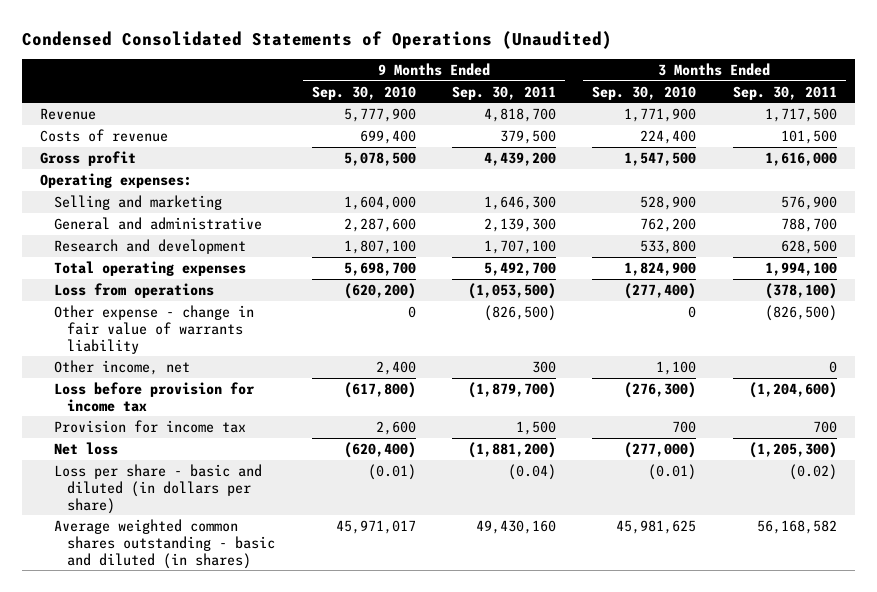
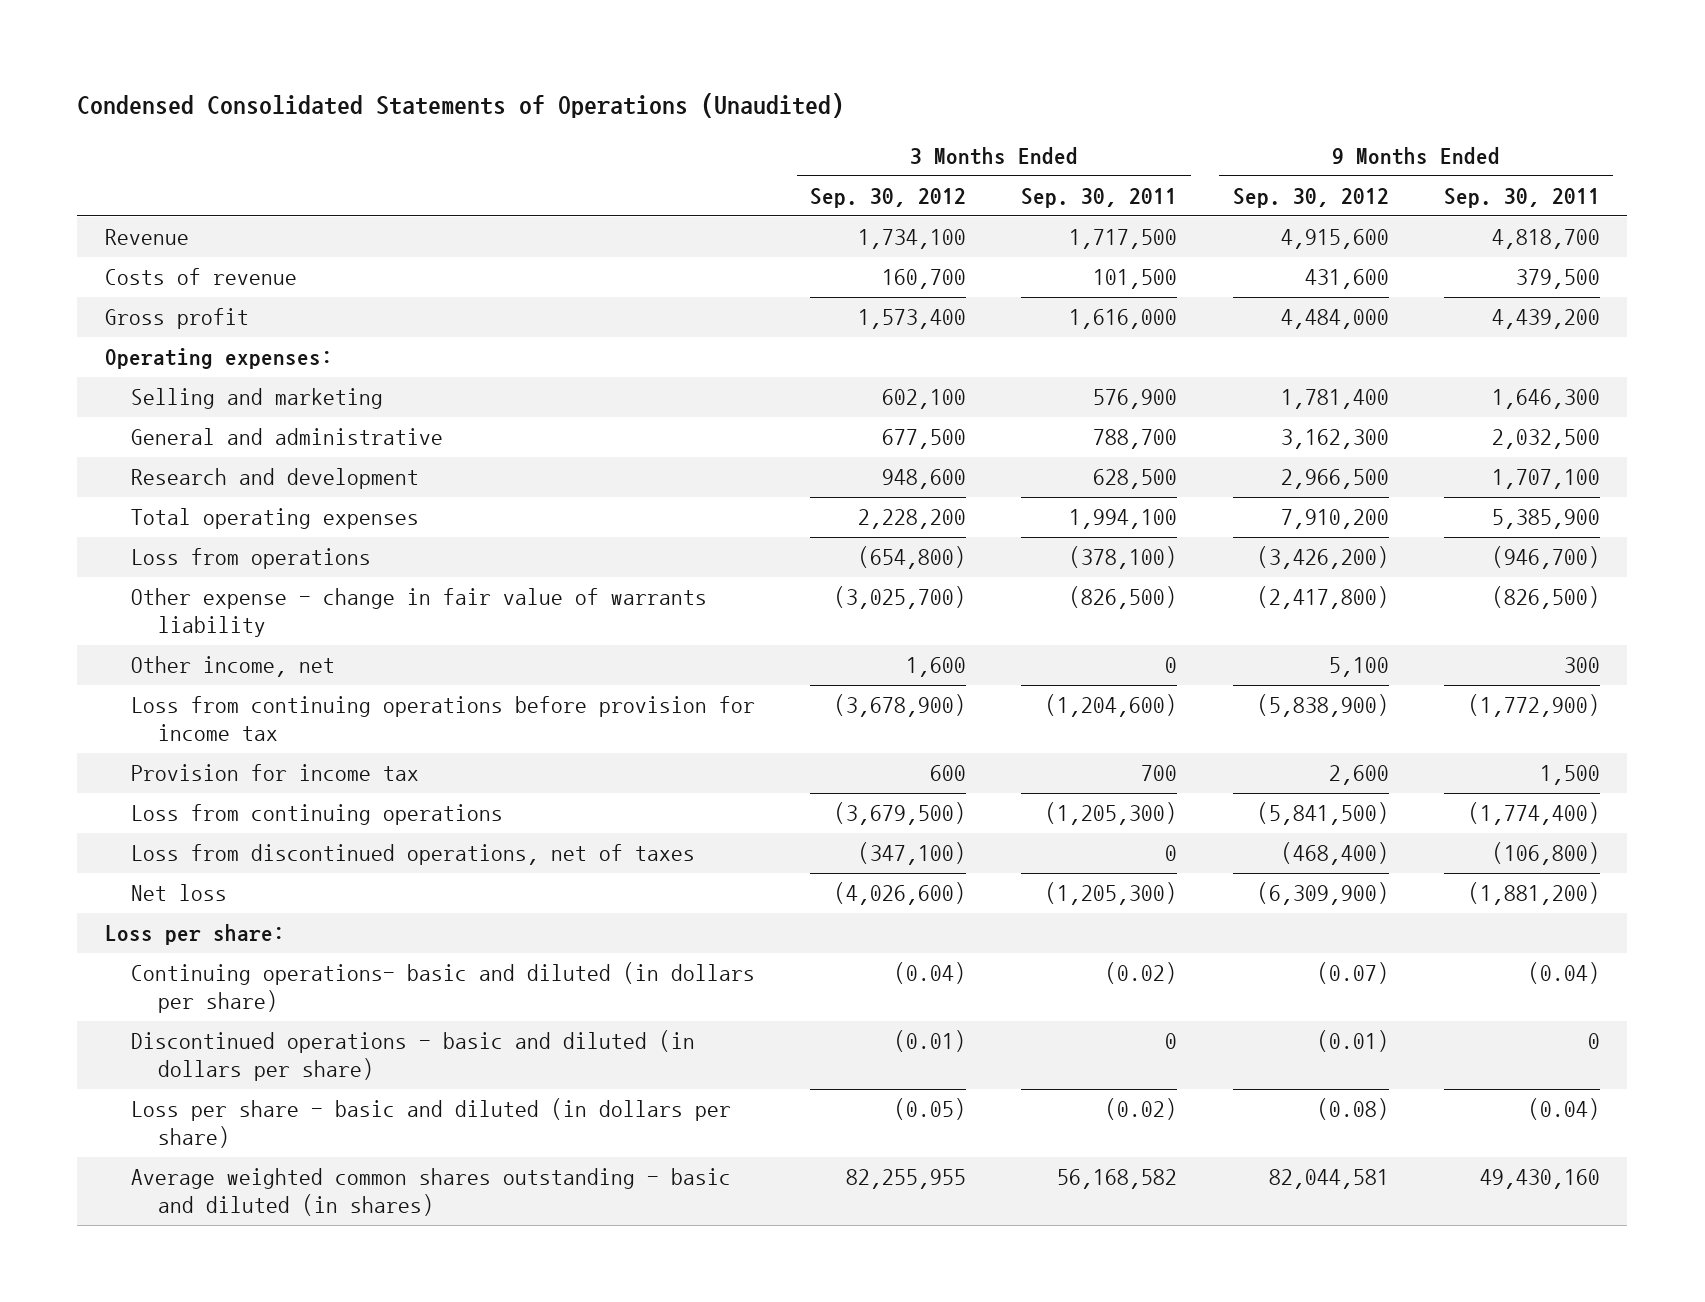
- | 9 Months Ended Sep. 30, 2010 | 9 Months Ended Sep. 30, 2011 | 3 Months Ended Sep. 30, 2010 | 3 Months Ended Sep. 30, 2011
+ | 3 Months Ended Sep. 30, 2012 | 3 Months Ended Sep. 30, 2011 | 9 Months Ended Sep. 30, 2012 | 9 Months Ended Sep. 30, 2011
- General and administrative | 2,287,600 | 2,139,300 | 762,200 | 788,700
+ General and administrative | 677,500 | 788,700 | 3,162,300 | 2,032,500
- Total operating expenses | 5,698,700 | 5,492,700 | 1,824,900 | 1,994,100
- Loss from operations | (620,200) | (1,053,500) | (277,400) | (378,100)
+ Total operating expenses | 2,228,200 | 1,994,100 | 7,910,200 | 5,385,900
+ Loss from operations | (654,800) | (378,100) | (3,426,200) | (946,700)
- Loss before provision for income tax | (617,800) | (1,879,700) | (276,300) | (1,204,600)
+ Loss from continuing operations before provision for income tax | (3,678,900) | (1,204,600) | (5,838,900) | (1,772,900)
+ Loss from continuing operations | (3,679,500) | (1,205,300) | (5,841,500) | (1,774,400)
+ Loss from discontinued operations, net of taxes | (347,100) | 0 | (468,400) | (106,800)
+ Loss per share:
+ Continuing operations- basic and diluted (in dollars per share) | (0.04) | (0.02) | (0.07) | (0.04)
+ Discontinued operations - basic and diluted (in dollars per share) | (0.01) | 0 | (0.01) | 0

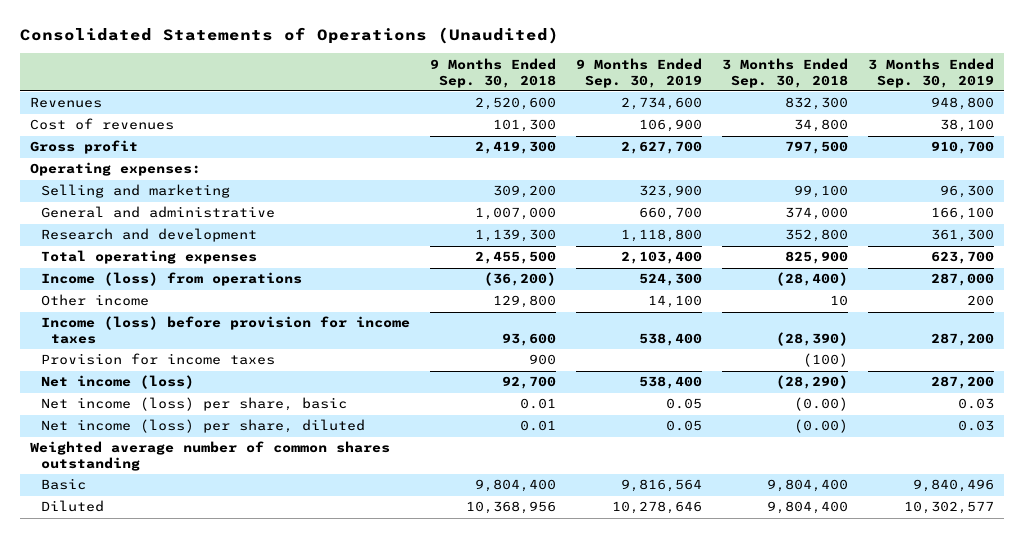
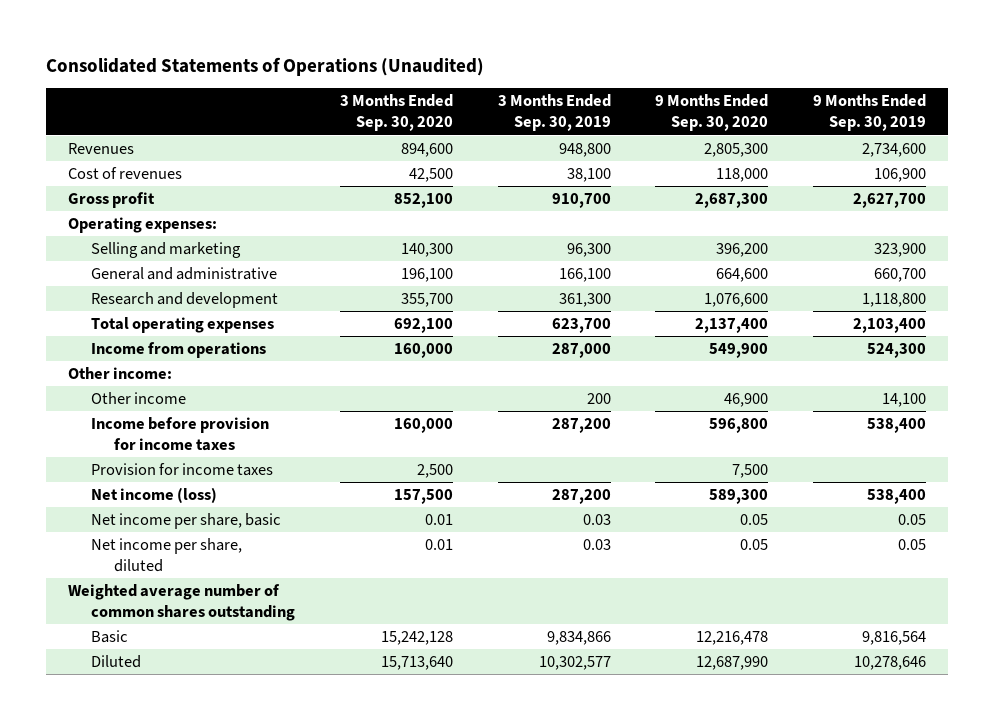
- | 9 Months Ended Sep. 30, 2018 | 9 Months Ended Sep. 30, 2019 | 3 Months Ended Sep. 30, 2018 | 3 Months Ended Sep. 30, 2019
+ | 3 Months Ended Sep. 30, 2020 | 3 Months Ended Sep. 30, 2019 | 9 Months Ended Sep. 30, 2020 | 9 Months Ended Sep. 30, 2019
- Income (loss) from operations | (36,200) | 524,300 | (28,400) | 287,000
+ Income from operations | 160,000 | 287,000 | 549,900 | 524,300
+ Other income:
- Income (loss) before provision for income taxes | 93,600 | 538,400 | (28,390) | 287,200
+ Income before provision for income taxes | 160,000 | 287,200 | 596,800 | 538,400
- Net income (loss) per share, basic | 0.01 | 0.05 | (0.00) | 0.03
- Net income (loss) per share, diluted | 0.01 | 0.05 | (0.00) | 0.03
+ Net income per share, basic | 0.01 | 0.03 | 0.05 | 0.05
+ Net income per share, diluted | 0.01 | 0.03 | 0.05 | 0.05
- Basic | 9,804,400 | 9,816,564 | 9,804,400 | 9,840,496
+ Basic | 15,242,128 | 9,834,866 | 12,216,478 | 9,816,564

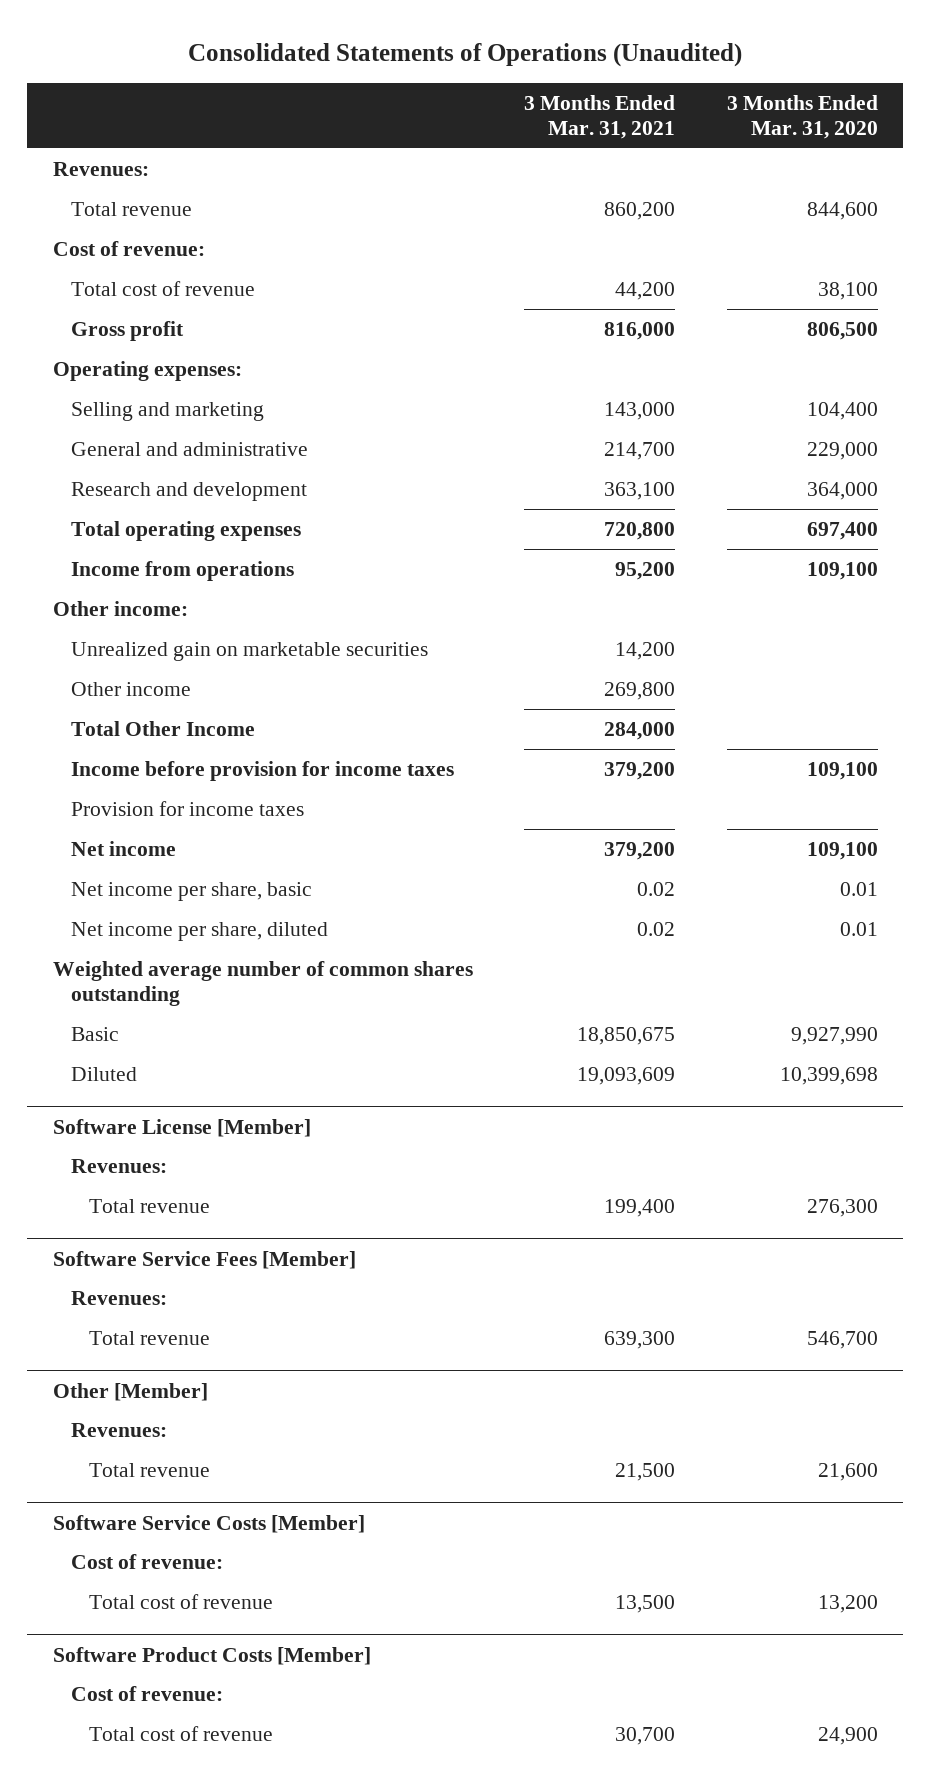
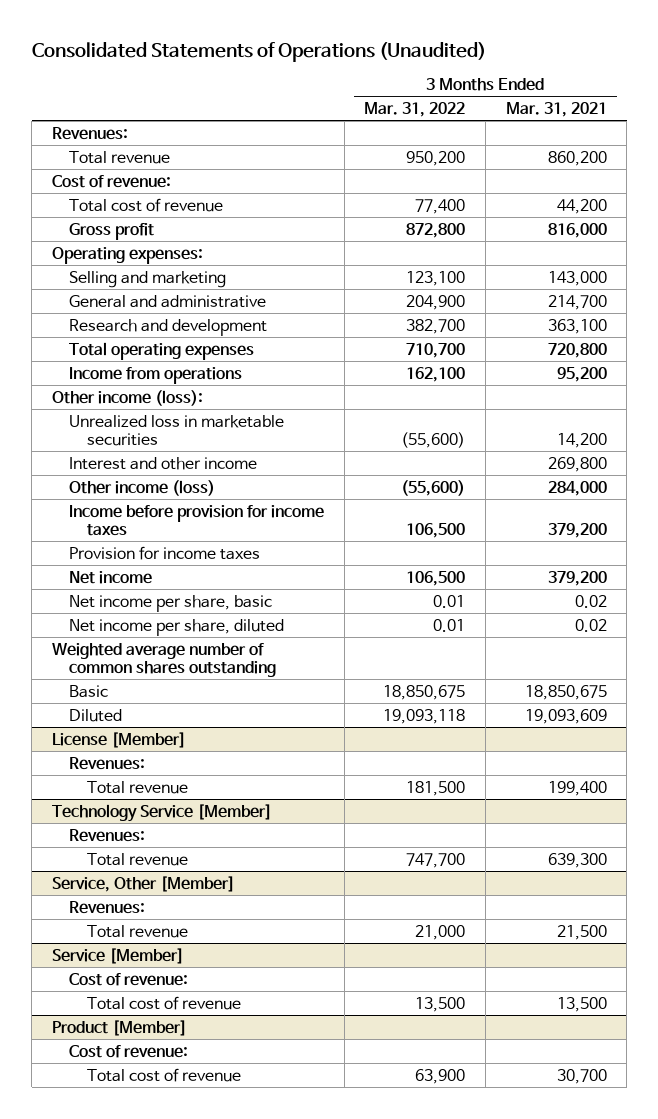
- | 3 Months Ended Mar. 31, 2021 | 3 Months Ended Mar. 31, 2020
+ | 3 Months Ended Mar. 31, 2022 | 3 Months Ended Mar. 31, 2021
- Other income:
- Unrealized gain on marketable securities | 14,200 |
- Other income | 269,800 |
- Total Other Income | 284,000 |
+ Other income (loss):
+ Unrealized loss in marketable securities | (55,600) | 14,200
+ Interest and other income | | 269,800
+ Other income (loss) | (55,600) | 284,000
- Software License [Member]
+ License [Member]
- Software Service Fees [Member]
+ Technology Service [Member]
- Other [Member]
+ Service, Other [Member]
- Software Service Costs [Member]
+ Service [Member]
- Software Product Costs [Member]
+ Product [Member]

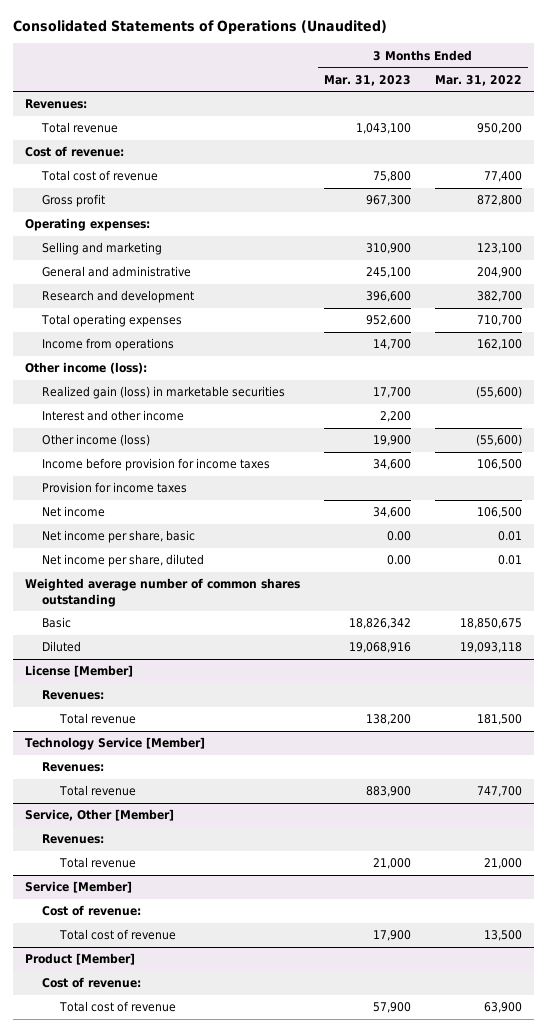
- | 3 Months Ended Mar. 31, 2022 | 3 Months Ended Mar. 31, 2021
+ | 3 Months Ended Mar. 31, 2023 | 3 Months Ended Mar. 31, 2022
- Unrealized loss in marketable securities | (55,600) | 14,200
+ Realized gain (loss) in marketable securities | 17,700 | (55,600)

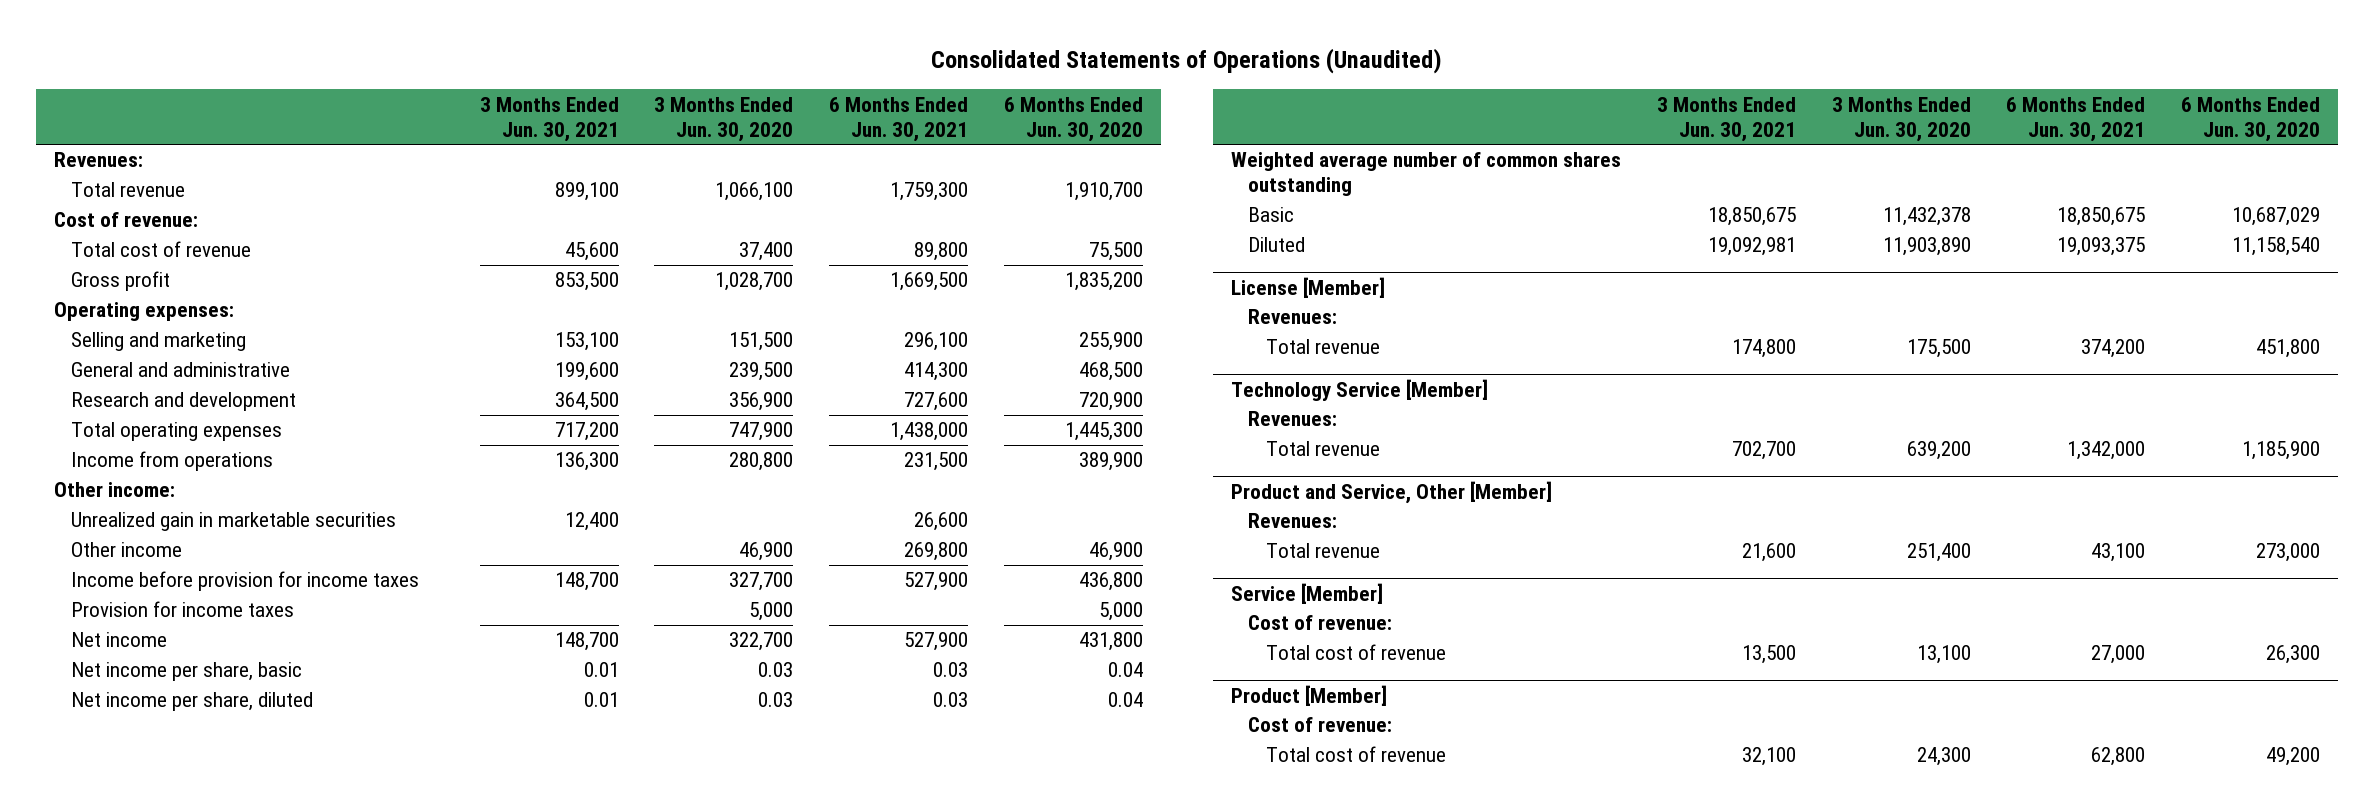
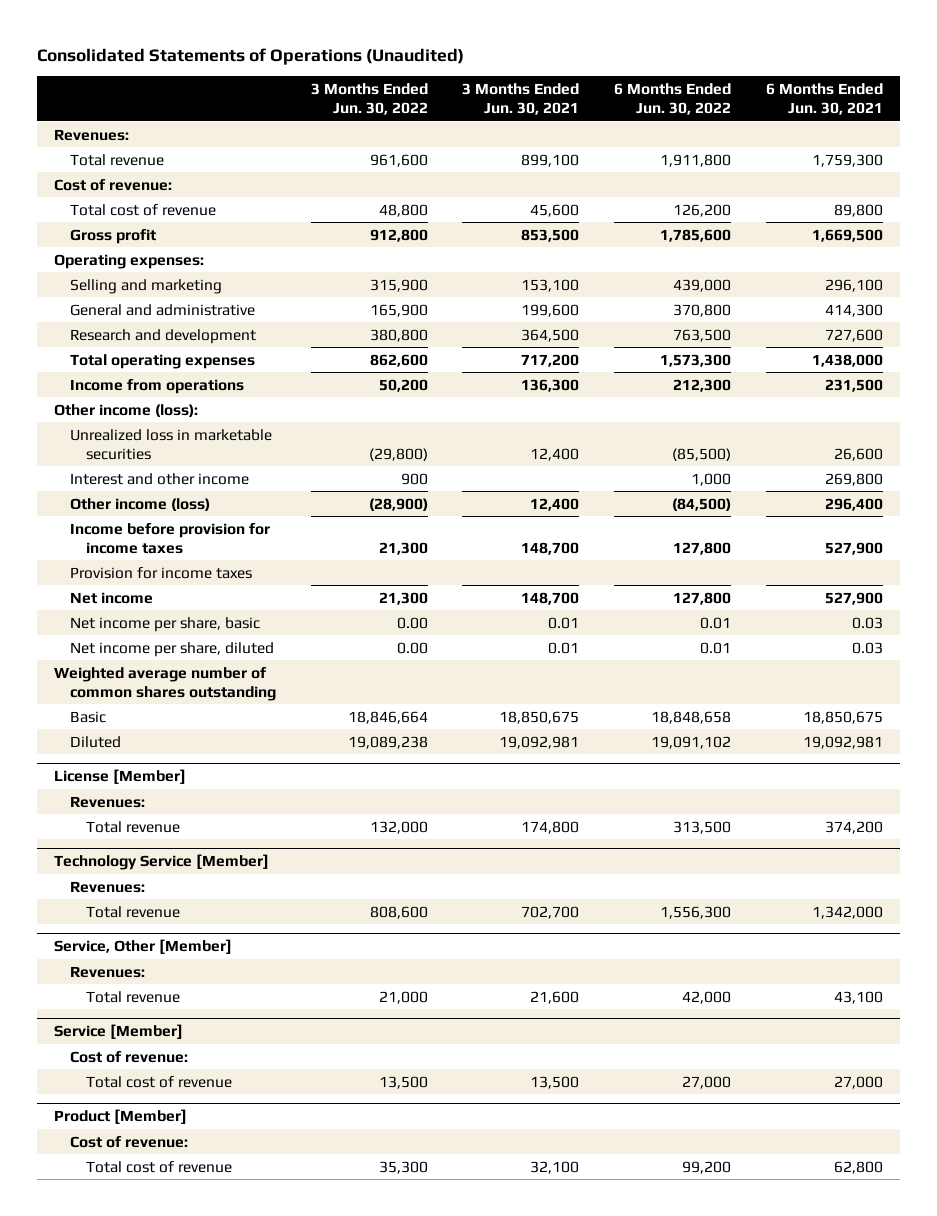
- | 3 Months Ended Jun. 30, 2021 | 3 Months Ended Jun. 30, 2020 | 6 Months Ended Jun. 30, 2021 | 6 Months Ended Jun. 30, 2020
+ | 3 Months Ended Jun. 30, 2022 | 3 Months Ended Jun. 30, 2021 | 6 Months Ended Jun. 30, 2022 | 6 Months Ended Jun. 30, 2021
- Other income:
- Unrealized gain in marketable securities | 12,400 | | 26,600 |
- Other income | | 46,900 | 269,800 | 46,900
+ Other income (loss):
+ Unrealized loss in marketable securities | (29,800) | 12,400 | (85,500) | 26,600
+ Interest and other income | 900 | | 1,000 | 269,800
+ Other income (loss) | (28,900) | 12,400 | (84,500) | 296,400
- Diluted | 19,092,981 | 11,903,890 | 19,093,375 | 11,158,540
+ Diluted | 19,089,238 | 19,092,981 | 19,091,102 | 19,092,981
- Product and Service, Other [Member]
+ Service, Other [Member]

